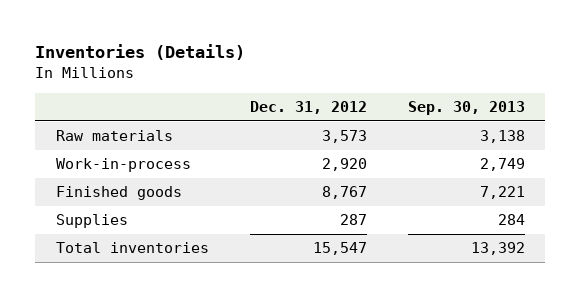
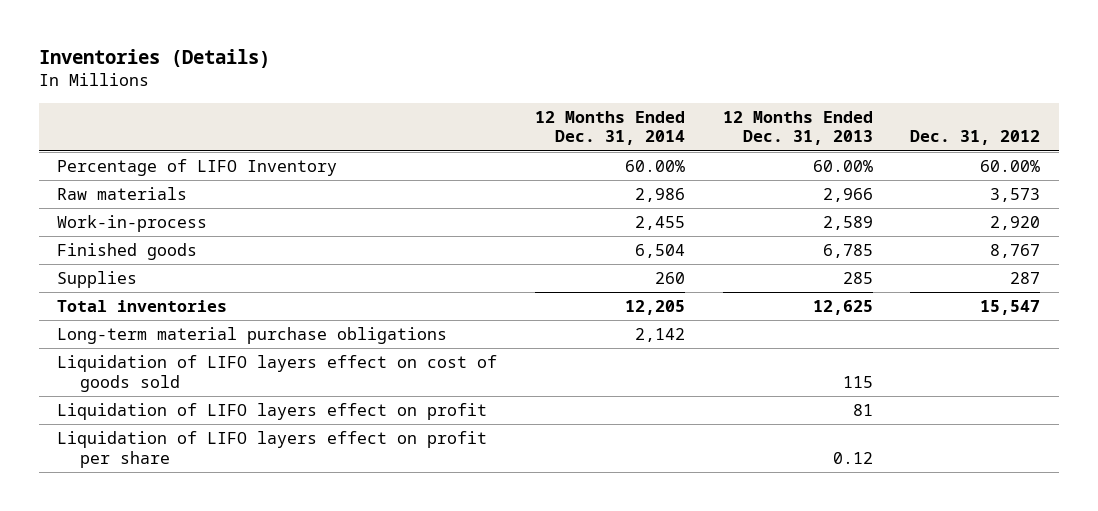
- | Dec. 31, 2012 | Sep. 30, 2013
+ | 12 Months Ended Dec. 31, 2014 | 12 Months Ended Dec. 31, 2013 | Dec. 31, 2012
+ Percentage of LIFO Inventory | 60.00% | 60.00% | 60.00%
+ Long-term material purchase obligations | 2,142 | |
+ Liquidation of LIFO layers effect on cost of goods sold | | 115 |
+ Liquidation of LIFO layers effect on profit | | 81 |
+ Liquidation of LIFO layers effect on profit per share | | 0.12 |

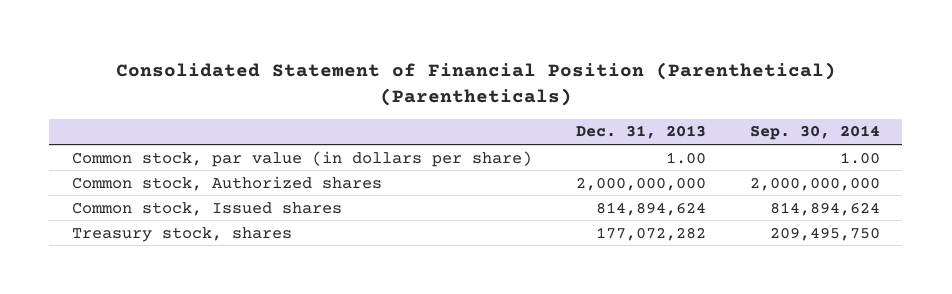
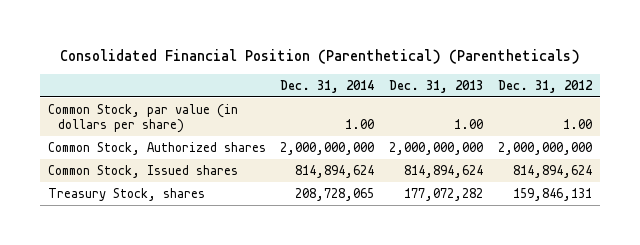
- Consolidated Statement of Financial Position (Parenthetical) (Parentheticals)
+ Consolidated Financial Position (Parenthetical) (Parentheticals)
- | Dec. 31, 2013 | Sep. 30, 2014
+ | Dec. 31, 2014 | Dec. 31, 2013 | Dec. 31, 2012
- Common stock, par value (in dollars per share) | 1.00 | 1.00
- Common stock, Authorized shares | 2,000,000,000 | 2,000,000,000
- Common stock, Issued shares | 814,894,624 | 814,894,624
- Treasury stock, shares | 177,072,282 | 209,495,750
+ Common Stock, par value (in dollars per share) | 1.00 | 1.00 | 1.00
+ Common Stock, Authorized shares | 2,000,000,000 | 2,000,000,000 | 2,000,000,000
+ Common Stock, Issued shares | 814,894,624 | 814,894,624 | 814,894,624
+ Treasury Stock, shares | 208,728,065 | 177,072,282 | 159,846,131

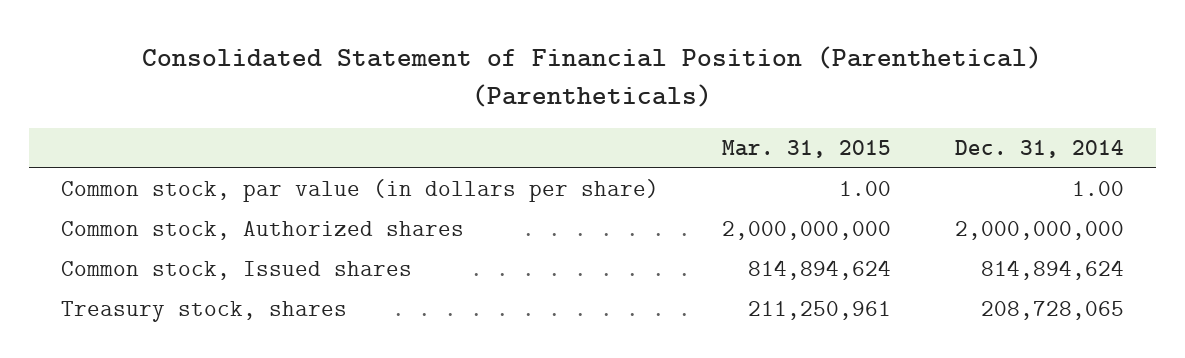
- Consolidated Financial Position (Parenthetical) (Parentheticals)
+ Consolidated Statement of Financial Position (Parenthetical) (Parentheticals)
- | Dec. 31, 2014 | Dec. 31, 2013 | Dec. 31, 2012
+ | Mar. 31, 2015 | Dec. 31, 2014
- Common Stock, par value (in dollars per share) | 1.00 | 1.00 | 1.00
- Common Stock, Authorized shares | 2,000,000,000 | 2,000,000,000 | 2,000,000,000
- Common Stock, Issued shares | 814,894,624 | 814,894,624 | 814,894,624
- Treasury Stock, shares | 208,728,065 | 177,072,282 | 159,846,131
+ Common stock, par value (in dollars per share) | 1.00 | 1.00
+ Common stock, Authorized shares | 2,000,000,000 | 2,000,000,000
+ Common stock, Issued shares | 814,894,624 | 814,894,624
+ Treasury stock, shares | 211,250,961 | 208,728,065

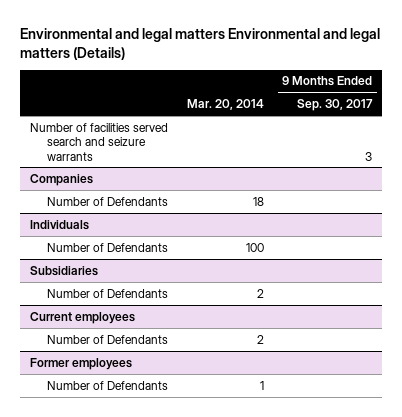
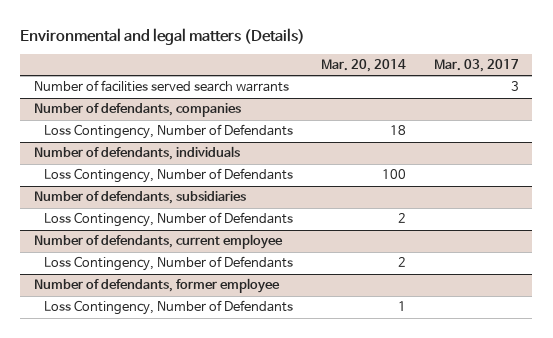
- Environmental and legal matters Environmental and legal matters (Details)
+ Environmental and legal matters (Details)
- | Mar. 20, 2014 | 9 Months Ended Sep. 30, 2017
+ | Mar. 20, 2014 | Mar. 03, 2017
- Number of facilities served search and seizure warrants | | 3
- Companies
- Number of Defendants | 18 |
- Individuals
- Number of Defendants | 100 |
- Subsidiaries
- Number of Defendants | 2 |
- Current employees
- Number of Defendants | 2 |
- Former employees
- Number of Defendants | 1 |
+ Number of facilities served search warrants | | 3
+ Number of defendants, companies
+ Loss Contingency, Number of Defendants | 18 |
+ Number of defendants, individuals
+ Loss Contingency, Number of Defendants | 100 |
+ Number of defendants, subsidiaries
+ Loss Contingency, Number of Defendants | 2 |
+ Number of defendants, current employee
+ Loss Contingency, Number of Defendants | 2 |
+ Number of defendants, former employee
+ Loss Contingency, Number of Defendants | 1 |

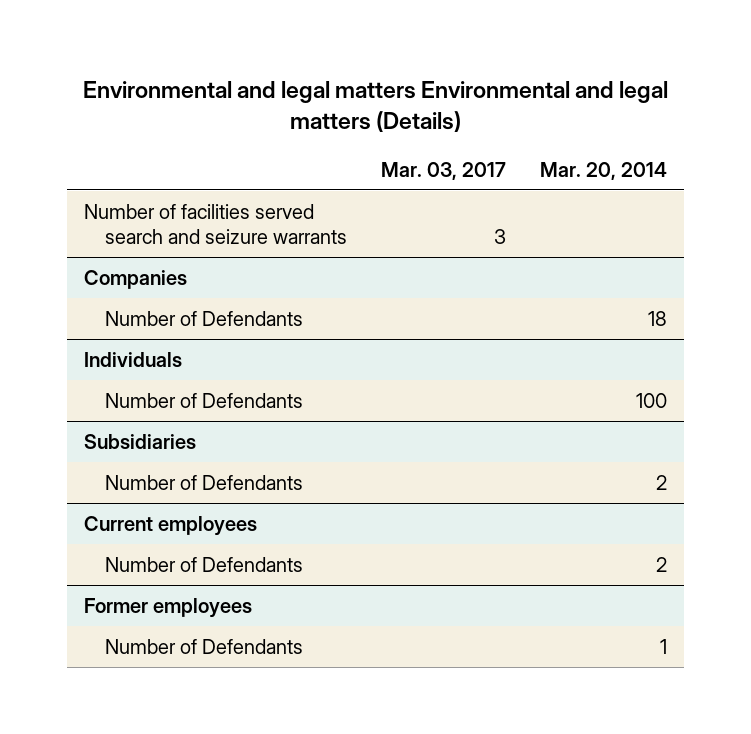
- Environmental and legal matters (Details)
+ Environmental and legal matters Environmental and legal matters (Details)
- | Mar. 20, 2014 | Mar. 03, 2017
+ | Mar. 03, 2017 | Mar. 20, 2014
- Number of facilities served search warrants | | 3
- Number of defendants, companies
- Loss Contingency, Number of Defendants | 18 |
- Number of defendants, individuals
- Loss Contingency, Number of Defendants | 100 |
- Number of defendants, subsidiaries
- Loss Contingency, Number of Defendants | 2 |
- Number of defendants, current employee
- Loss Contingency, Number of Defendants | 2 |
- Number of defendants, former employee
- Loss Contingency, Number of Defendants | 1 |
+ Number of facilities served search and seizure warrants | 3 |
+ Companies
+ Number of Defendants | | 18
+ Individuals
+ Number of Defendants | | 100
+ Subsidiaries
+ Number of Defendants | | 2
+ Current employees
+ Number of Defendants | | 2
+ Former employees
+ Number of Defendants | | 1

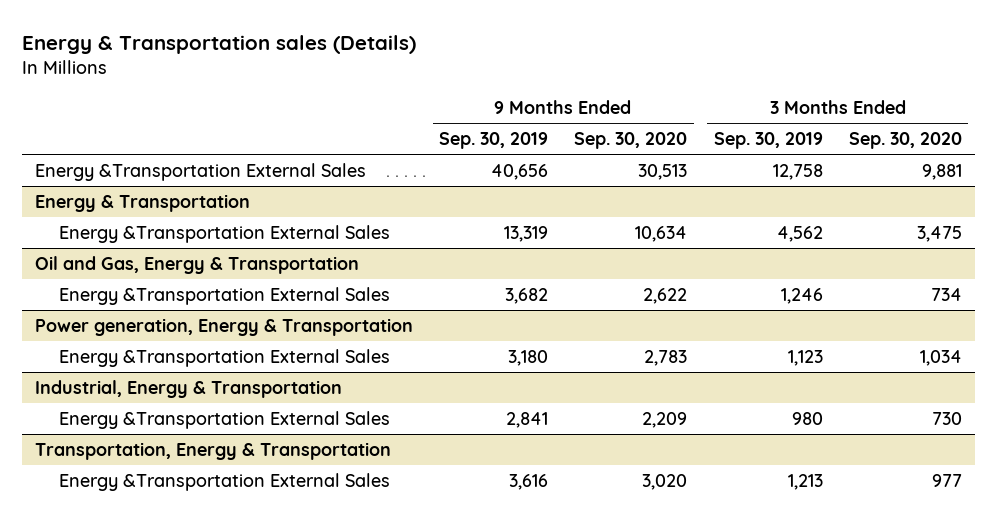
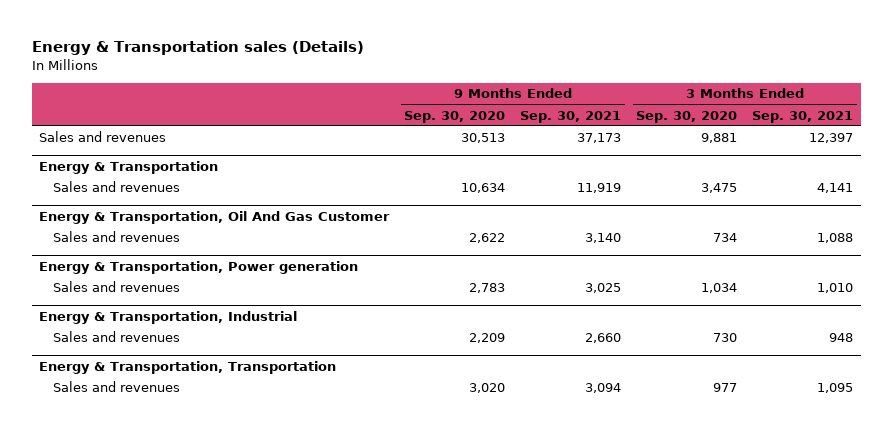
- | 9 Months Ended Sep. 30, 2019 | 9 Months Ended Sep. 30, 2020 | 3 Months Ended Sep. 30, 2019 | 3 Months Ended Sep. 30, 2020
+ | 9 Months Ended Sep. 30, 2020 | 9 Months Ended Sep. 30, 2021 | 3 Months Ended Sep. 30, 2020 | 3 Months Ended Sep. 30, 2021
- Energy &Transportation External Sales | 40,656 | 30,513 | 12,758 | 9,881
+ Sales and revenues | 30,513 | 37,173 | 9,881 | 12,397
@ Energy & Transportation
- Energy &Transportation External Sales | 13,319 | 10,634 | 4,562 | 3,475
- Oil and Gas, Energy & Transportation
- Energy &Transportation External Sales | 3,682 | 2,622 | 1,246 | 734
- Power generation, Energy & Transportation
- Energy &Transportation External Sales | 3,180 | 2,783 | 1,123 | 1,034
- Industrial, Energy & Transportation
- Energy &Transportation External Sales | 2,841 | 2,209 | 980 | 730
- Transportation, Energy & Transportation
- Energy &Transportation External Sales | 3,616 | 3,020 | 1,213 | 977
@ Energy & Transportation
+ Sales and revenues | 10,634 | 11,919 | 3,475 | 4,141
+ Energy & Transportation, Oil And Gas Customer
+ Sales and revenues | 2,622 | 3,140 | 734 | 1,088
+ Energy & Transportation, Power generation
+ Sales and revenues | 2,783 | 3,025 | 1,034 | 1,010
+ Energy & Transportation, Industrial
+ Sales and revenues | 2,209 | 2,660 | 730 | 948
+ Energy & Transportation, Transportation
+ Sales and revenues | 3,020 | 3,094 | 977 | 1,095

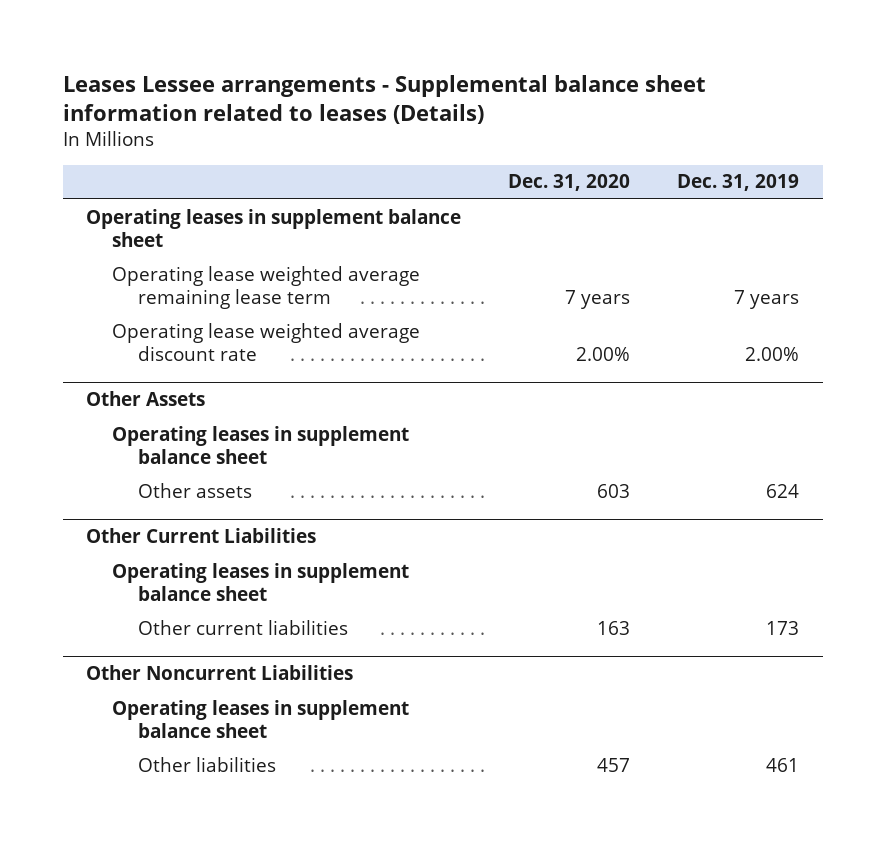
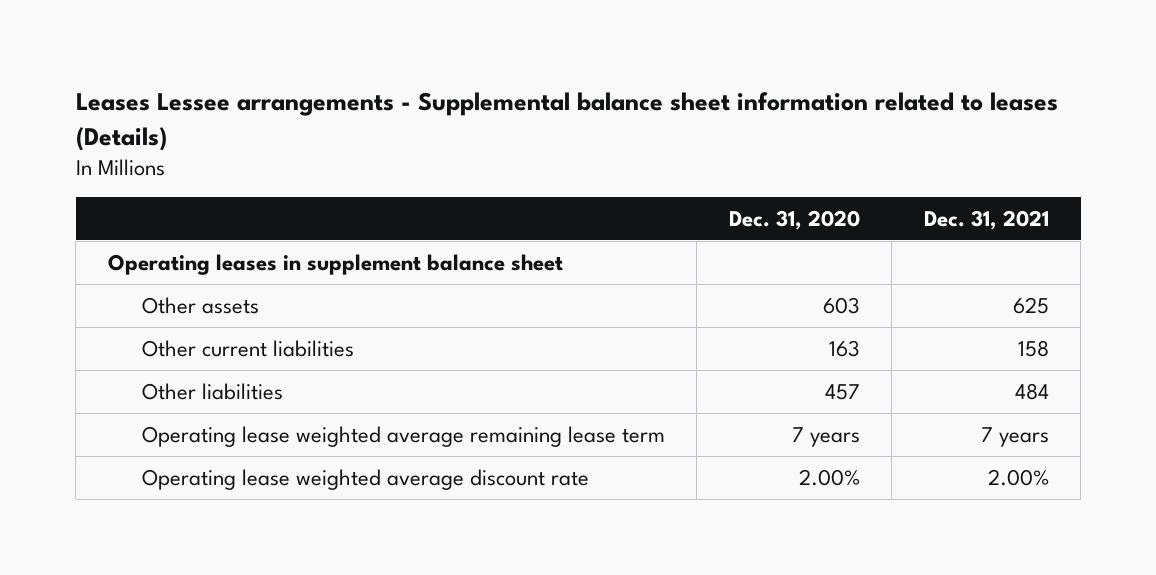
- | Dec. 31, 2020 | Dec. 31, 2019
+ | Dec. 31, 2020 | Dec. 31, 2021
- Other Assets
- Operating leases in supplement balance sheet
- Other Current Liabilities
- Operating leases in supplement balance sheet
- Other Noncurrent Liabilities
- Operating leases in supplement balance sheet
moved down: Operating lease weighted average remaining lease term | 7 years | 7 years
moved down: Operating lease weighted average discount rate | 2.00% | 2.00%

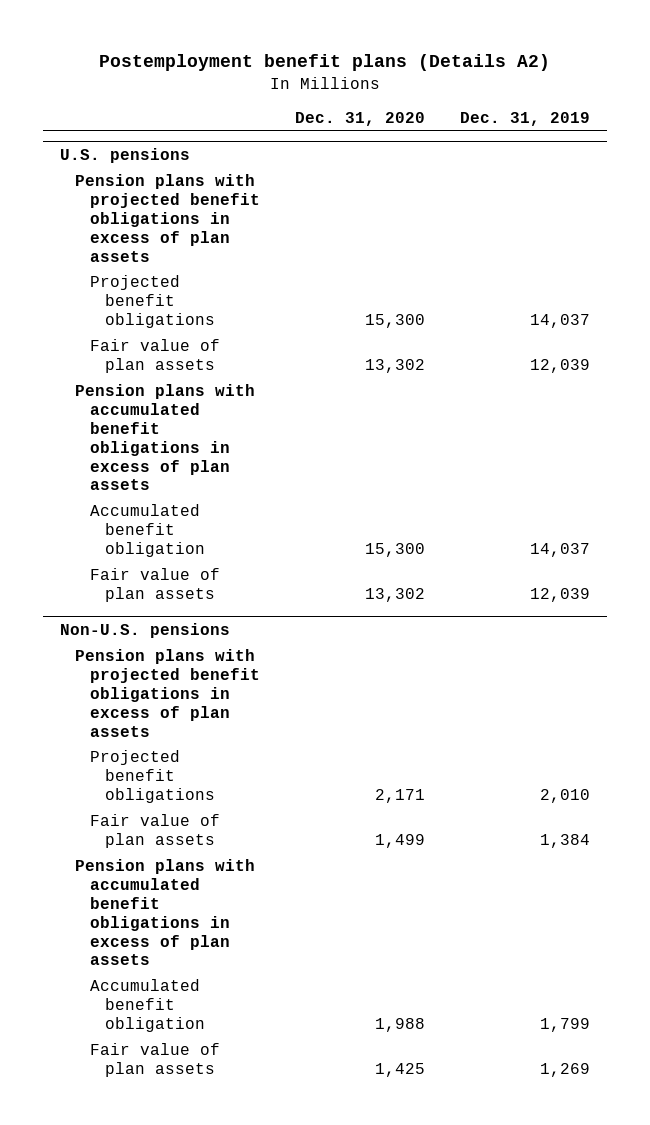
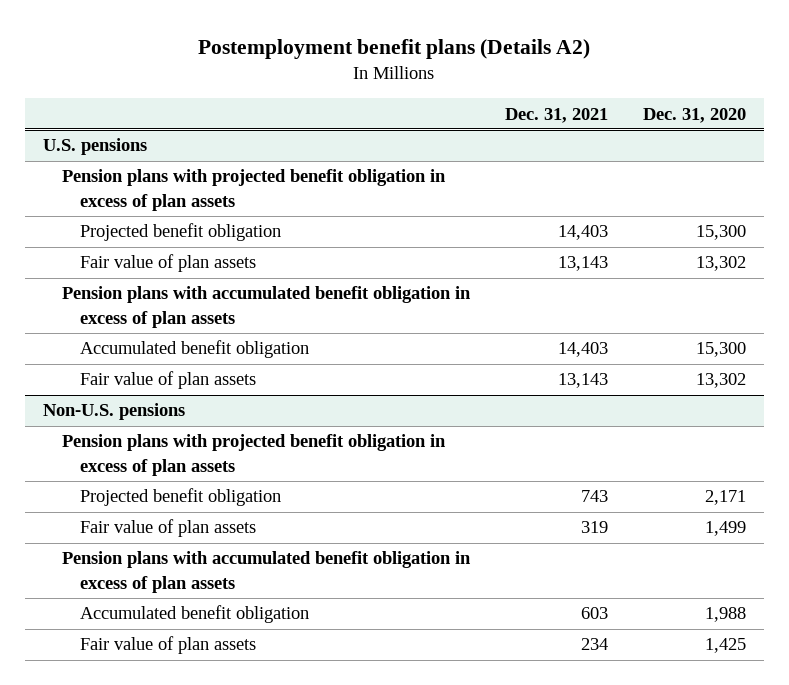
- | Dec. 31, 2020 | Dec. 31, 2019
+ | Dec. 31, 2021 | Dec. 31, 2020
@ U.S. pensions
- Pension plans with projected benefit obligations in excess of plan assets
- Projected benefit obligations | 15,300 | 14,037
+ Pension plans with projected benefit obligation in excess of plan assets
+ Projected benefit obligation | 14,403 | 15,300
- Pension plans with accumulated benefit obligations in excess of plan assets
+ Pension plans with accumulated benefit obligation in excess of plan assets
@ Non-U.S. pensions
- Pension plans with projected benefit obligations in excess of plan assets
- Projected benefit obligations | 2,171 | 2,010
+ Pension plans with projected benefit obligation in excess of plan assets
+ Projected benefit obligation | 743 | 2,171
- Pension plans with accumulated benefit obligations in excess of plan assets
+ Pension plans with accumulated benefit obligation in excess of plan assets

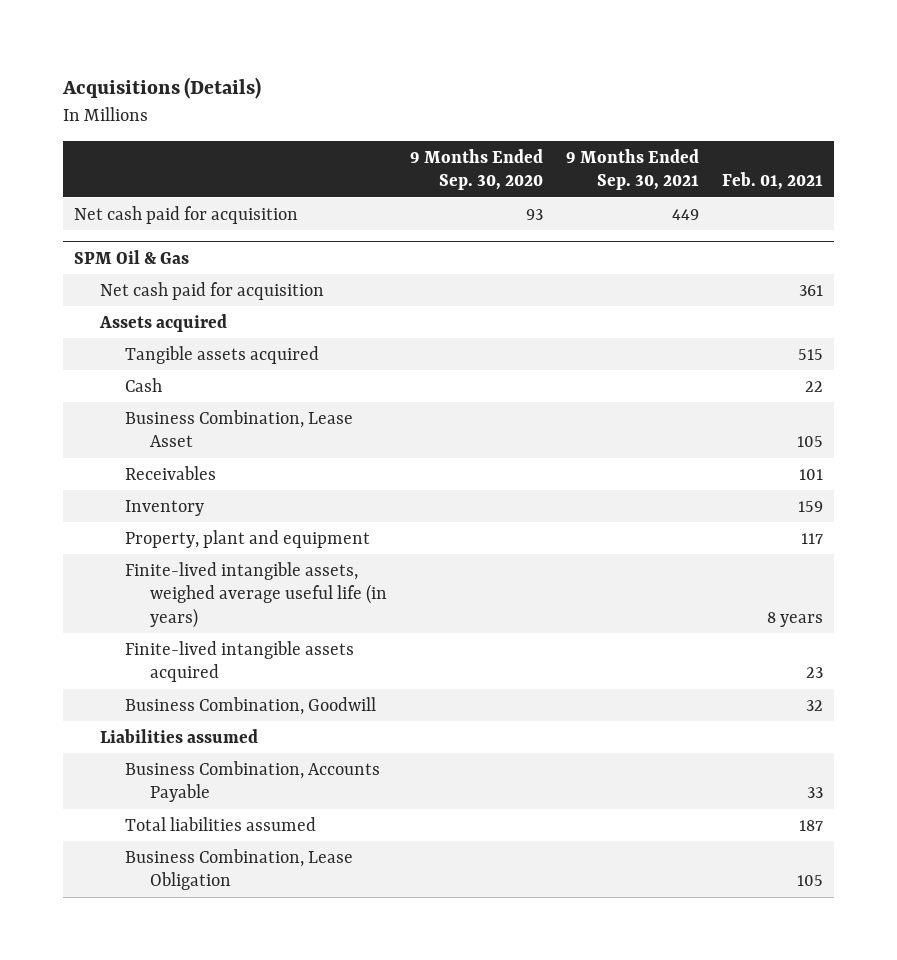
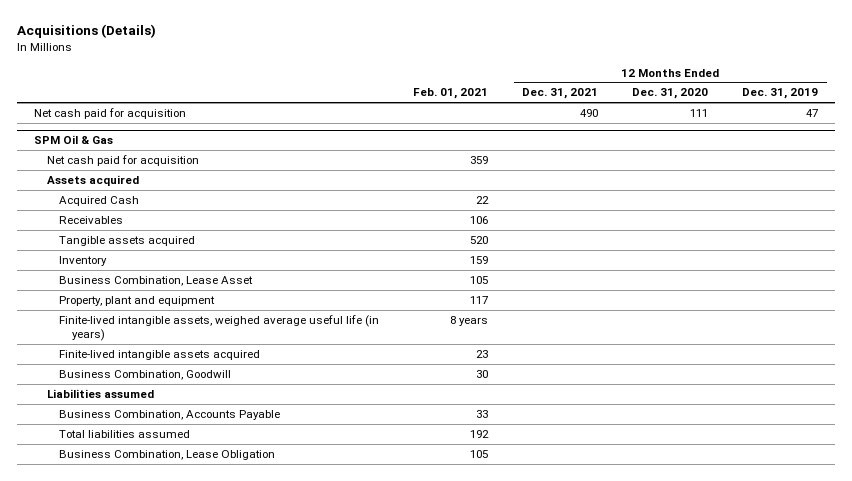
- | 9 Months Ended Sep. 30, 2020 | 9 Months Ended Sep. 30, 2021 | Feb. 01, 2021
+ | Feb. 01, 2021 | 12 Months Ended Dec. 31, 2021 | 12 Months Ended Dec. 31, 2020 | 12 Months Ended Dec. 31, 2019
@ SPM Oil & Gas
- Net cash paid for acquisition | | | 361
+ Net cash paid for acquisition | 359 | | |
- Tangible assets acquired | | | 515
- Cash | | | 22
- Receivables | | | 101
+ Acquired Cash | 22 | | |
+ Receivables | 106 | | |
+ Tangible assets acquired | 520 | | |
moved down: Business Combination, Lease Asset | 105 | | |
- Business Combination, Goodwill | | | 32
+ Business Combination, Goodwill | 30 | | |
- Total liabilities assumed | | | 187
+ Total liabilities assumed | 192 | | |

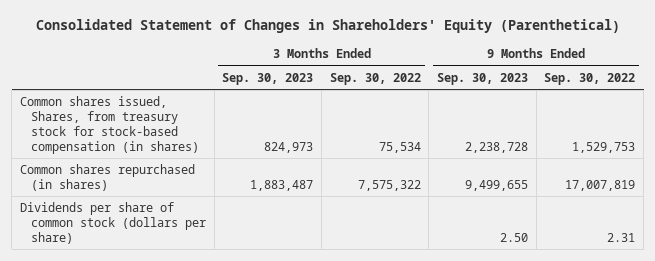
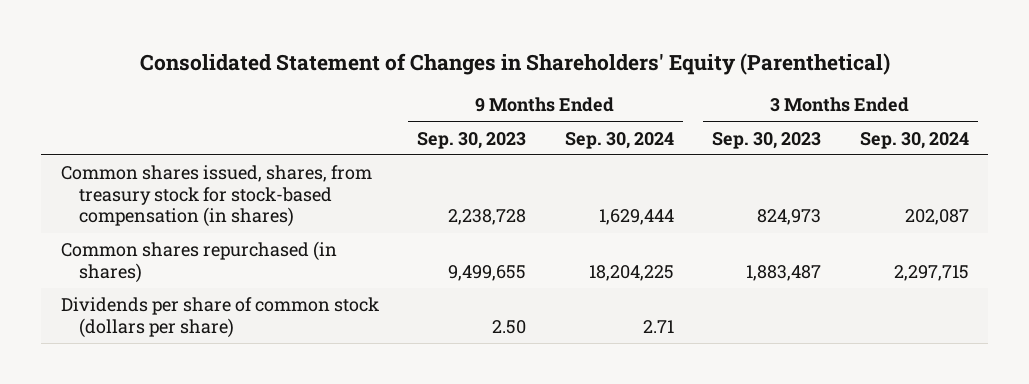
- | 3 Months Ended Sep. 30, 2023 | 3 Months Ended Sep. 30, 2022 | 9 Months Ended Sep. 30, 2023 | 9 Months Ended Sep. 30, 2022
+ | 9 Months Ended Sep. 30, 2023 | 9 Months Ended Sep. 30, 2024 | 3 Months Ended Sep. 30, 2023 | 3 Months Ended Sep. 30, 2024
- Common shares issued, Shares, from treasury stock for stock-based compensation (in shares) | 824,973 | 75,534 | 2,238,728 | 1,529,753
+ Common shares issued, shares, from treasury stock for stock-based compensation (in shares) | 2,238,728 | 1,629,444 | 824,973 | 202,087

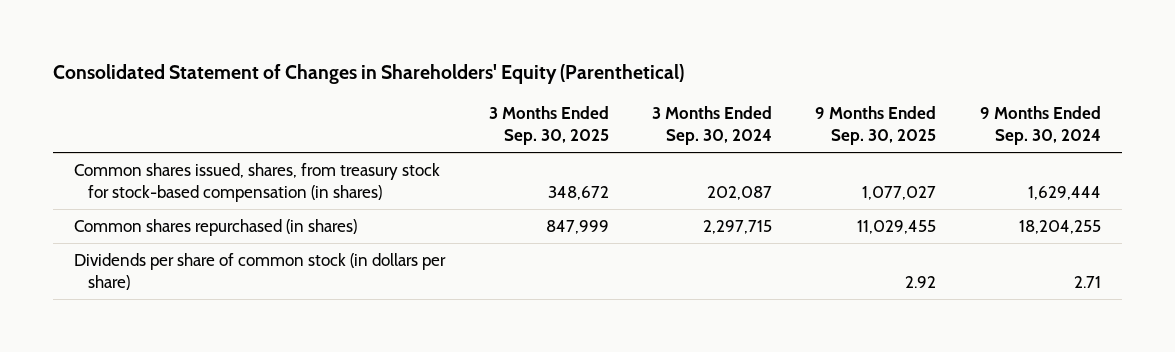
- | 9 Months Ended Sep. 30, 2023 | 9 Months Ended Sep. 30, 2024 | 3 Months Ended Sep. 30, 2023 | 3 Months Ended Sep. 30, 2024
+ | 3 Months Ended Sep. 30, 2025 | 3 Months Ended Sep. 30, 2024 | 9 Months Ended Sep. 30, 2025 | 9 Months Ended Sep. 30, 2024
- Common shares repurchased (in shares) | 9,499,655 | 18,204,225 | 1,883,487 | 2,297,715
- Dividends per share of common stock (dollars per share) | 2.50 | 2.71 | |
+ Common shares repurchased (in shares) | 847,999 | 2,297,715 | 11,029,455 | 18,204,255
+ Dividends per share of common stock (in dollars per share) | | | 2.92 | 2.71

